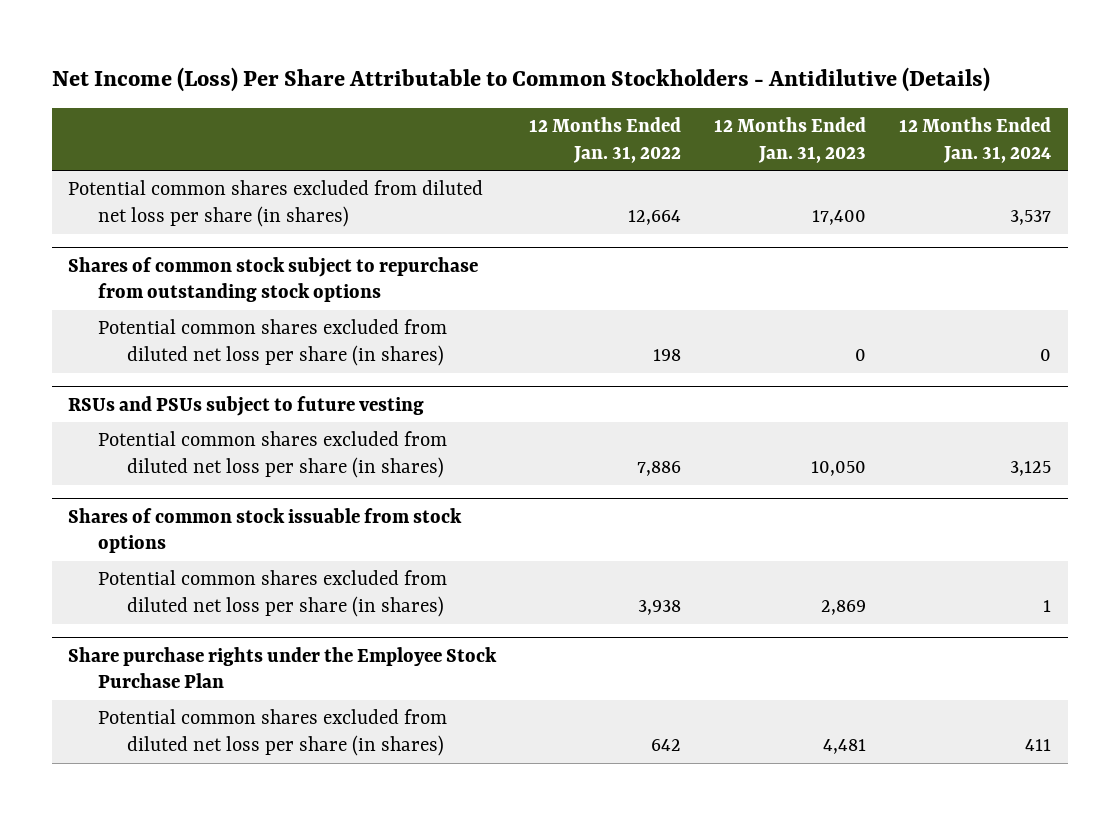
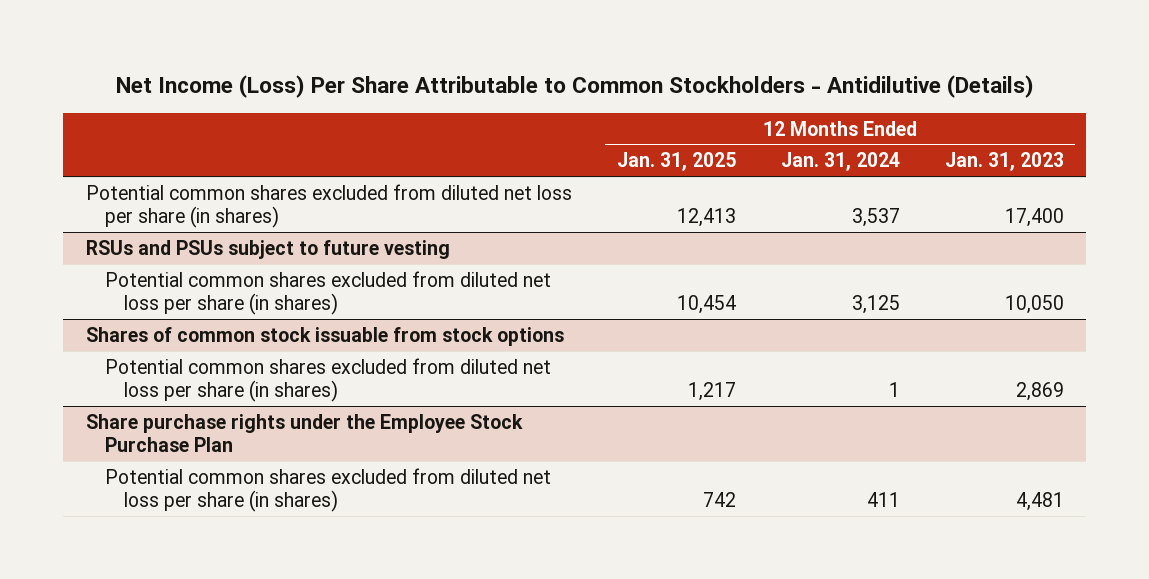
- | 12 Months Ended Jan. 31, 2022 | 12 Months Ended Jan. 31, 2023 | 12 Months Ended Jan. 31, 2024
+ | 12 Months Ended Jan. 31, 2025 | 12 Months Ended Jan. 31, 2024 | 12 Months Ended Jan. 31, 2023
- Shares of common stock subject to repurchase from outstanding stock options
- Potential common shares excluded from diluted net loss per share (in shares) | 198 | 0 | 0

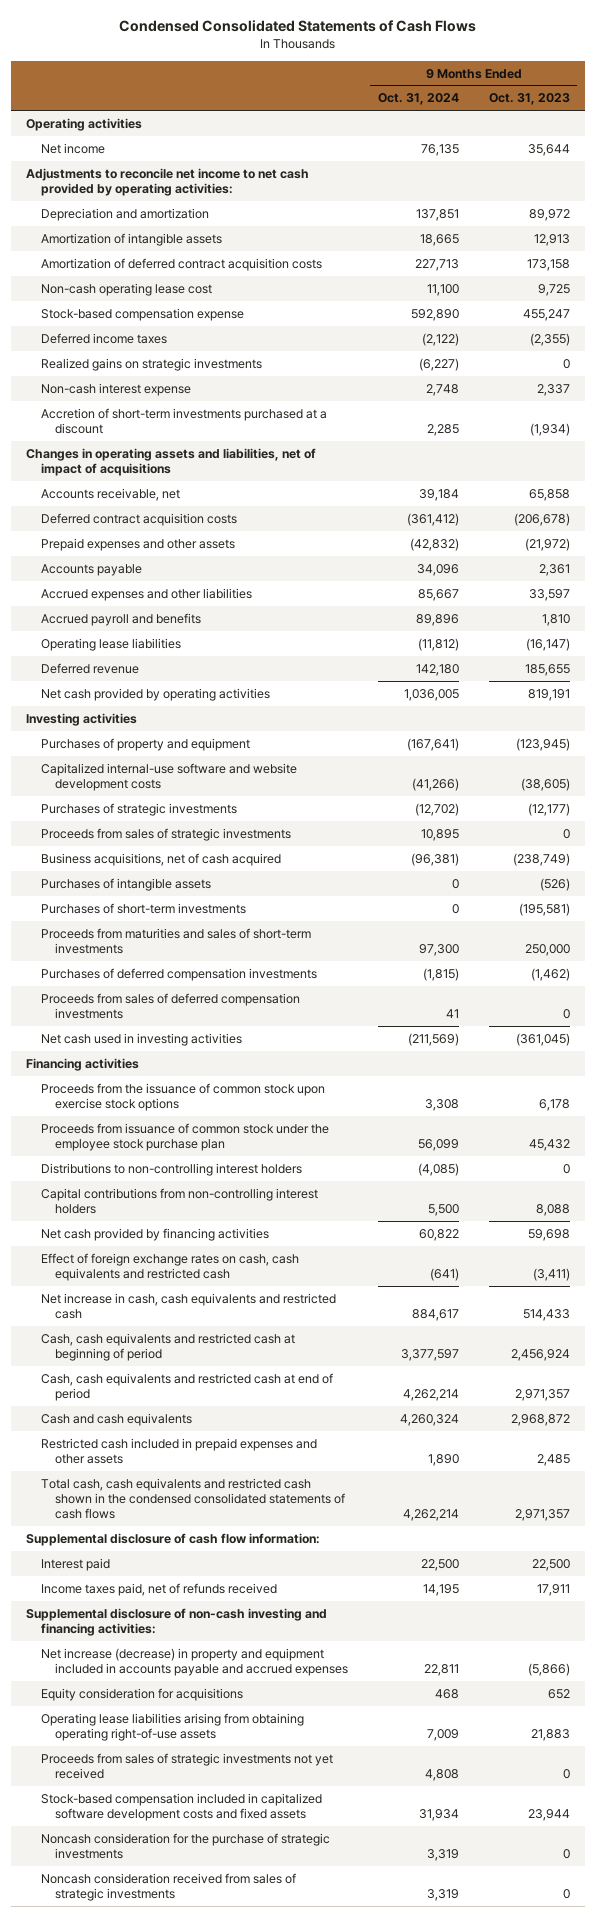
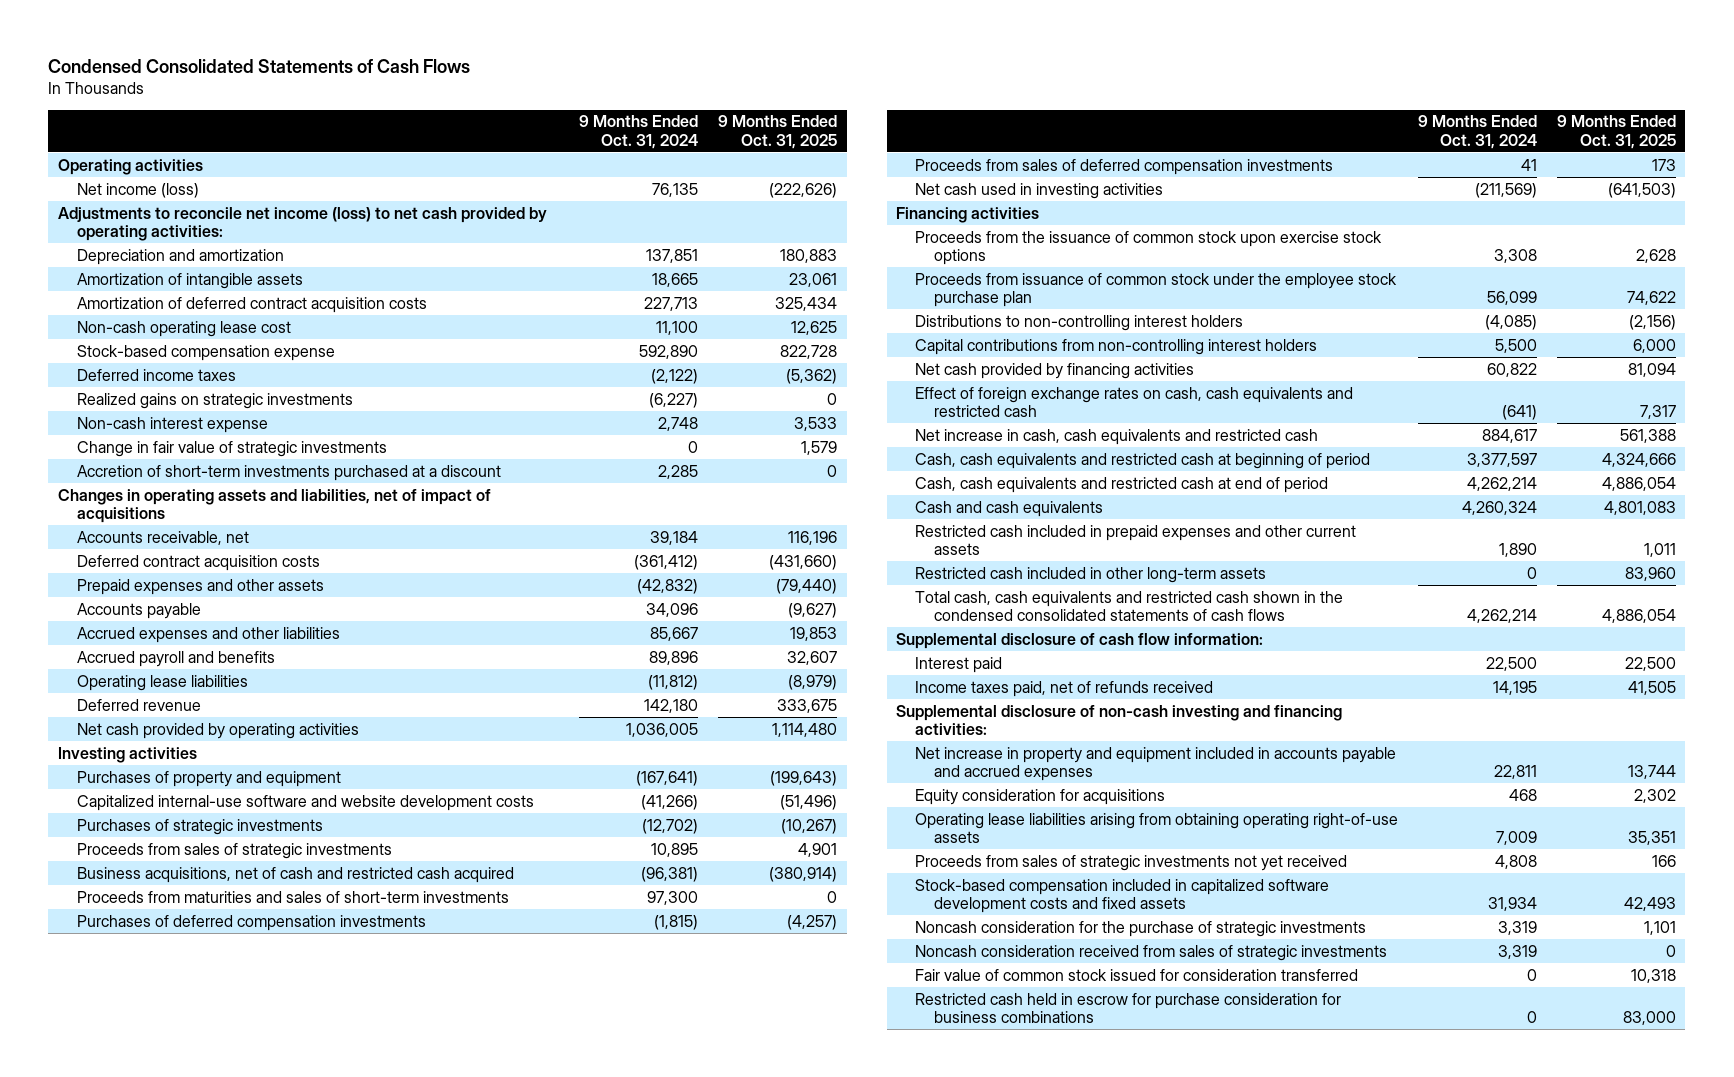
- | 9 Months Ended Oct. 31, 2024 | 9 Months Ended Oct. 31, 2023
+ | 9 Months Ended Oct. 31, 2024 | 9 Months Ended Oct. 31, 2025
- Net income | 76,135 | 35,644
- Adjustments to reconcile net income to net cash provided by operating activities:
+ Net income (loss) | 76,135 | (222,626)
+ Adjustments to reconcile net income (loss) to net cash provided by operating activities:
+ Change in fair value of strategic investments | 0 | 1,579
- Business acquisitions, net of cash acquired | (96,381) | (238,749)
- Purchases of intangible assets | 0 | (526)
- Purchases of short-term investments | 0 | (195,581)
+ Business acquisitions, net of cash and restricted cash acquired | (96,381) | (380,914)
- Restricted cash included in prepaid expenses and other assets | 1,890 | 2,485
+ Restricted cash included in prepaid expenses and other current assets | 1,890 | 1,011
+ Restricted cash included in other long-term assets | 0 | 83,960
- Net increase (decrease) in property and equipment included in accounts payable and accrued expenses | 22,811 | (5,866)
+ Net increase in property and equipment included in accounts payable and accrued expenses | 22,811 | 13,744
+ Fair value of common stock issued for consideration transferred | 0 | 10,318
+ Restricted cash held in escrow for purchase consideration for business combinations | 0 | 83,000

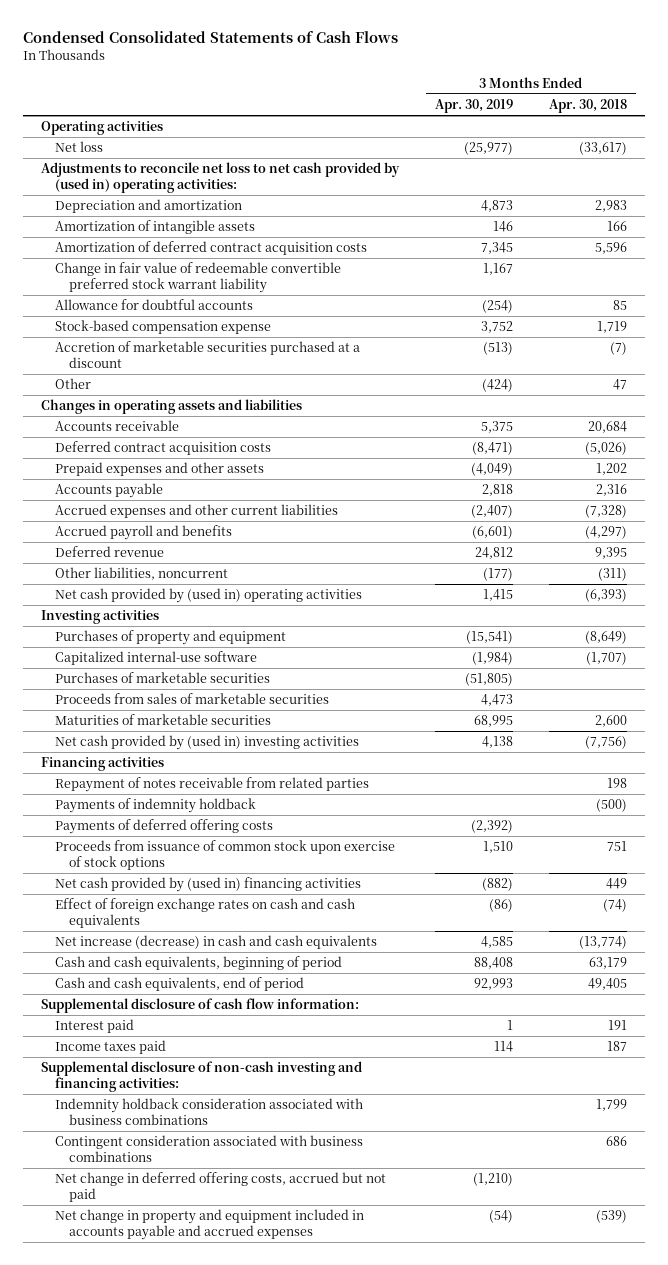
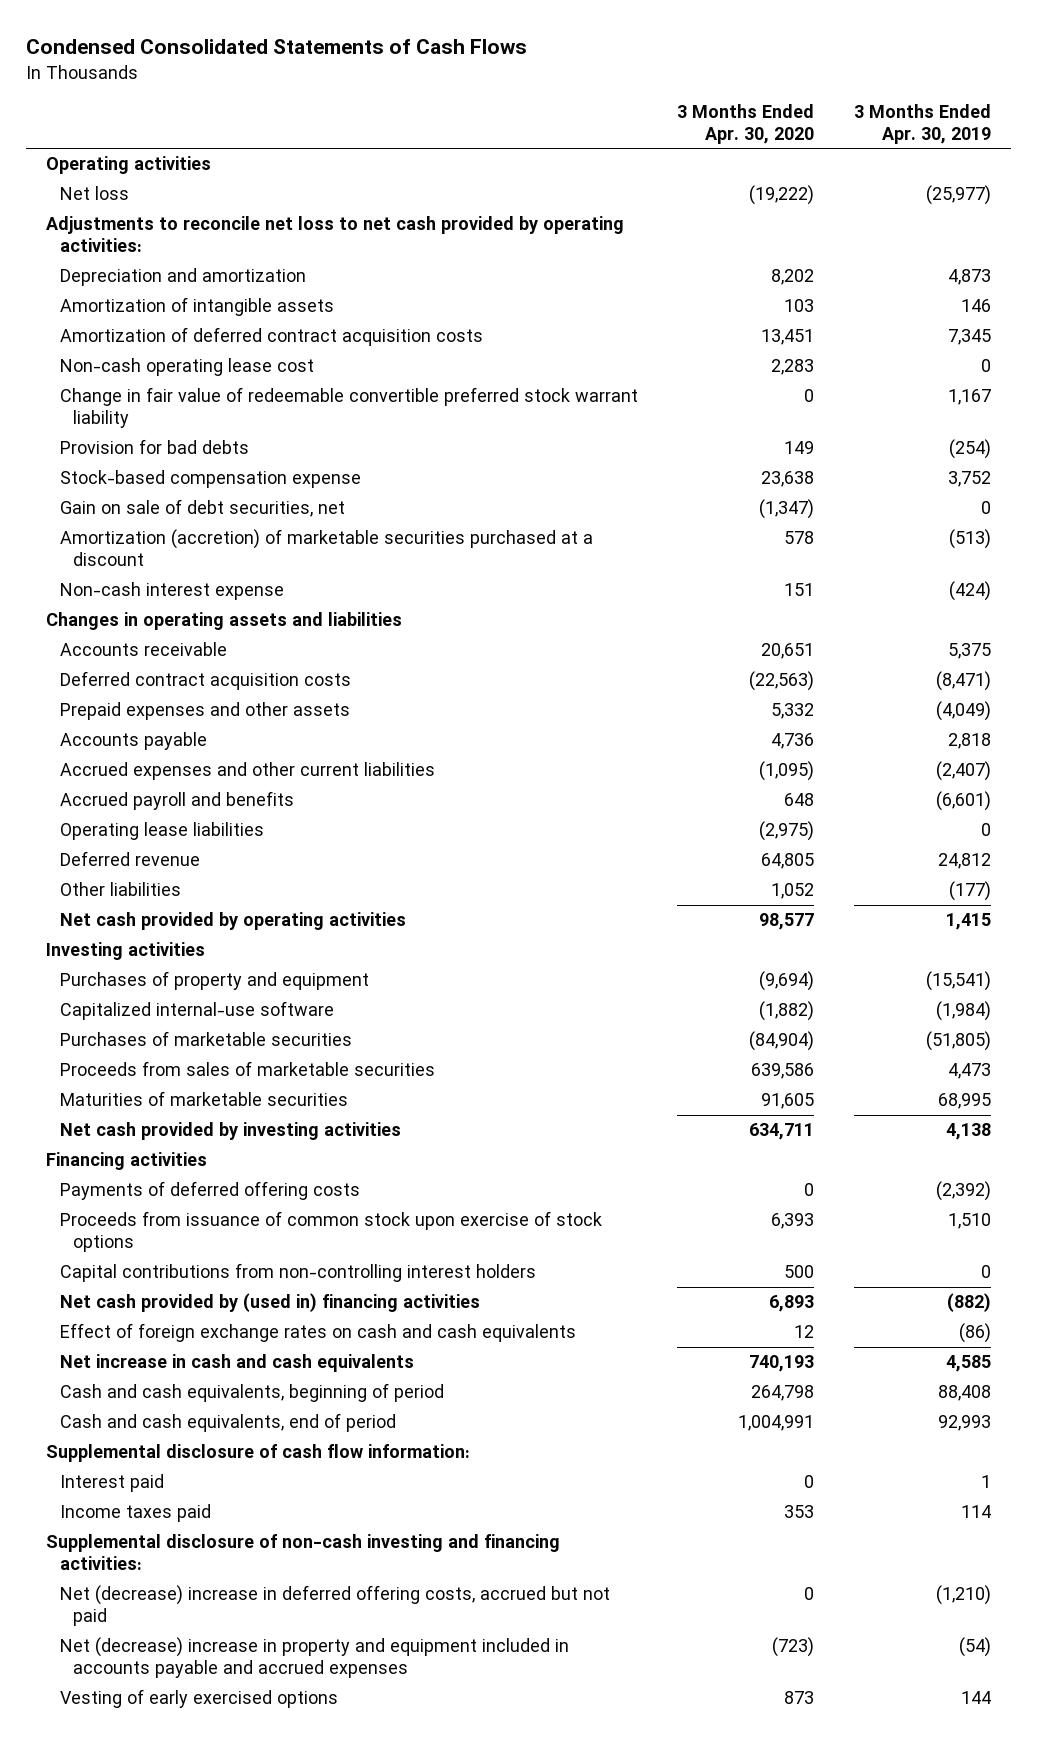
- | 3 Months Ended Apr. 30, 2019 | 3 Months Ended Apr. 30, 2018
+ | 3 Months Ended Apr. 30, 2020 | 3 Months Ended Apr. 30, 2019
- Adjustments to reconcile net loss to net cash provided by (used in) operating activities:
+ Adjustments to reconcile net loss to net cash provided by operating activities:
+ Non-cash operating lease cost | 2,283 | 0
- Allowance for doubtful accounts | (254) | 85
+ Provision for bad debts | 149 | (254)
- Accretion of marketable securities purchased at a discount | (513) | (7)
- Other | (424) | 47
+ Gain on sale of debt securities, net | (1,347) | 0
+ Amortization (accretion) of marketable securities purchased at a discount | 578 | (513)
+ Non-cash interest expense | 151 | (424)
+ Operating lease liabilities | (2,975) | 0
- Other liabilities, noncurrent | (177) | (311)
- Net cash provided by (used in) operating activities | 1,415 | (6,393)
+ Other liabilities | 1,052 | (177)
+ Net cash provided by operating activities | 98,577 | 1,415
- Net cash provided by (used in) investing activities | 4,138 | (7,756)
+ Net cash provided by investing activities | 634,711 | 4,138
- Repayment of notes receivable from related parties | | 198
- Payments of indemnity holdback | | (500)
+ Capital contributions from non-controlling interest holders | 500 | 0
- Net increase (decrease) in cash and cash equivalents | 4,585 | (13,774)
+ Net increase in cash and cash equivalents | 740,193 | 4,585
- Indemnity holdback consideration associated with business combinations | | 1,799
- Contingent consideration associated with business combinations | | 686
- Net change in deferred offering costs, accrued but not paid | (1,210) |
- Net change in property and equipment included in accounts payable and accrued expenses | (54) | (539)
+ Net (decrease) increase in deferred offering costs, accrued but not paid | 0 | (1,210)
+ Net (decrease) increase in property and equipment included in accounts payable and accrued expenses | (723) | (54)
+ Vesting of early exercised options | 873 | 144

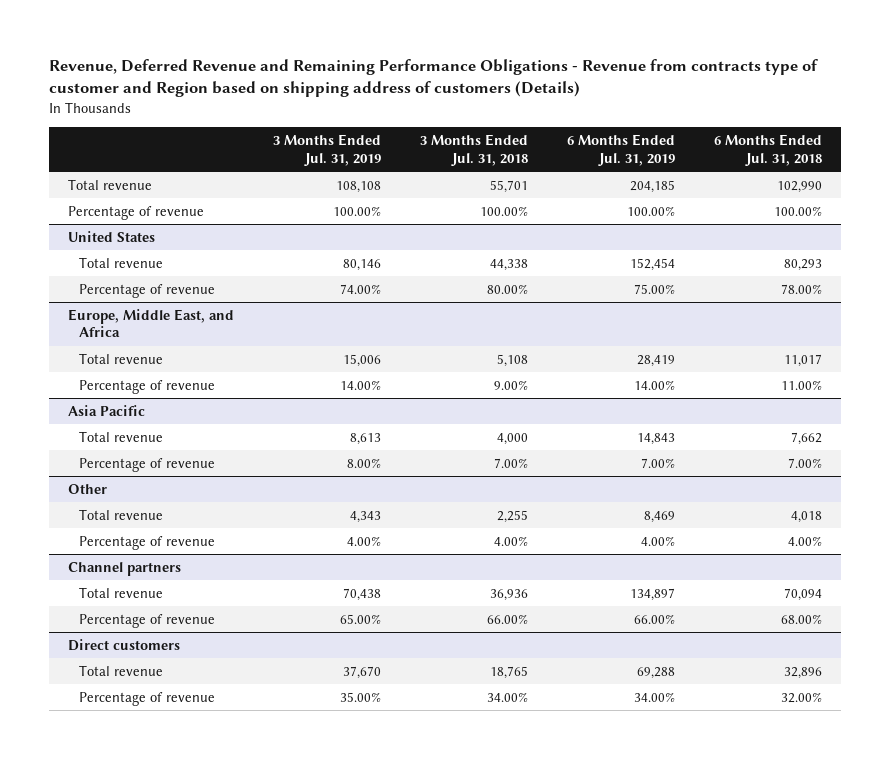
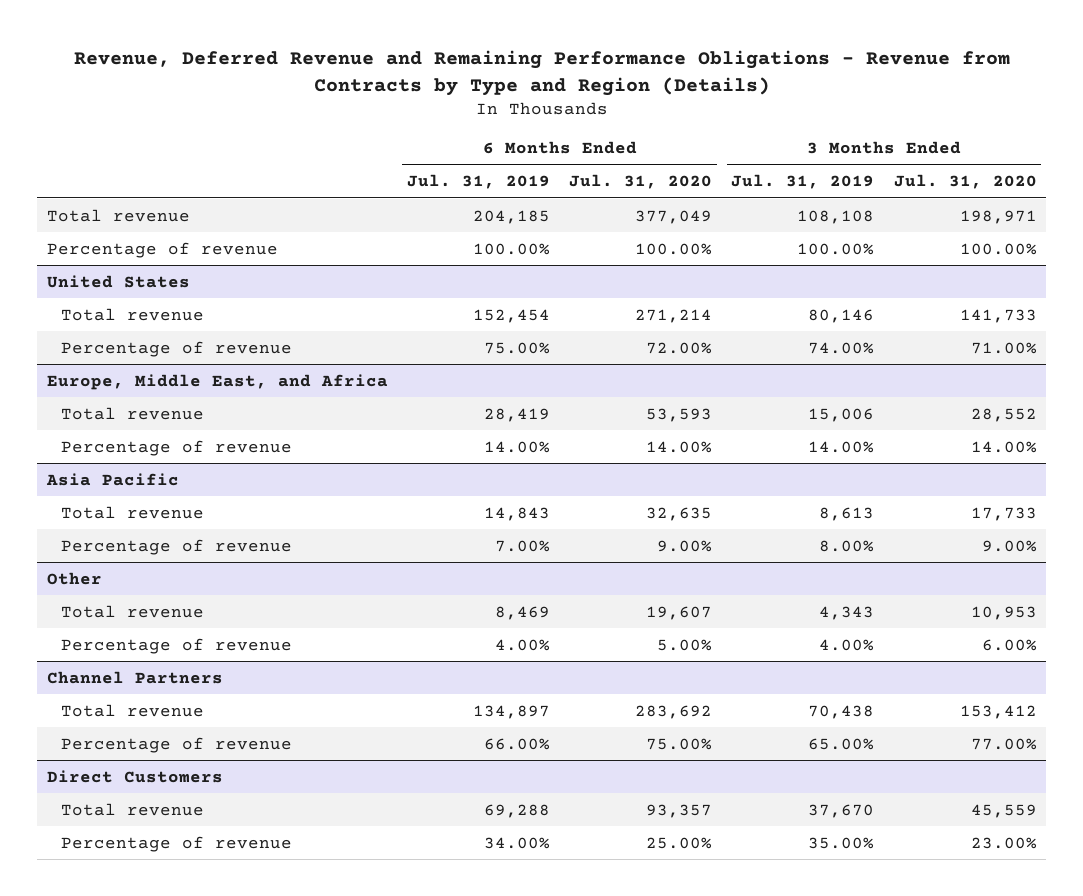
- Revenue, Deferred Revenue and Remaining Performance Obligations - Revenue from contracts type of customer and Region based on shipping address of customers (Details)
+ Revenue, Deferred Revenue and Remaining Performance Obligations - Revenue from Contracts by Type and Region (Details)
- | 3 Months Ended Jul. 31, 2019 | 3 Months Ended Jul. 31, 2018 | 6 Months Ended Jul. 31, 2019 | 6 Months Ended Jul. 31, 2018
+ | 6 Months Ended Jul. 31, 2019 | 6 Months Ended Jul. 31, 2020 | 3 Months Ended Jul. 31, 2019 | 3 Months Ended Jul. 31, 2020
- Channel partners
+ Channel Partners
- Direct customers
+ Direct Customers

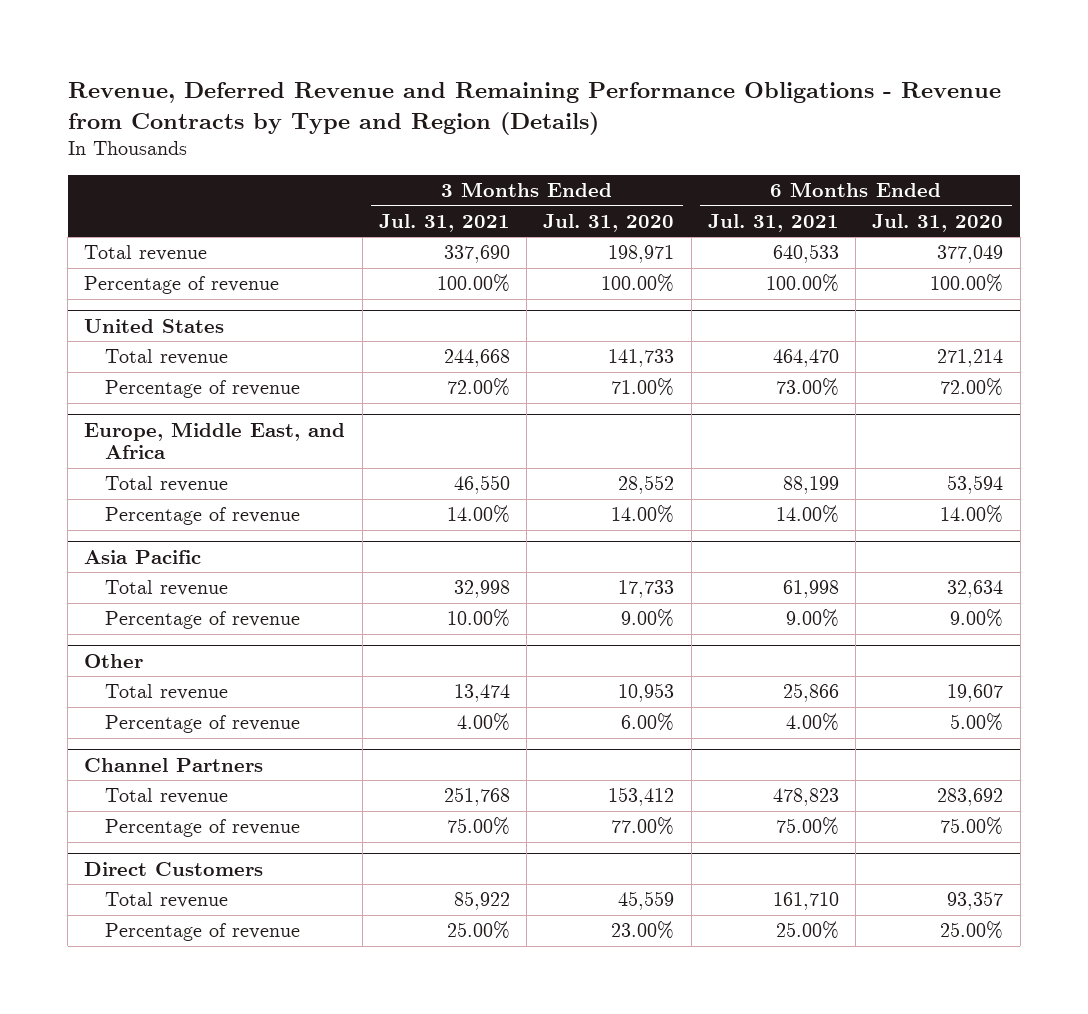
- | 6 Months Ended Jul. 31, 2019 | 6 Months Ended Jul. 31, 2020 | 3 Months Ended Jul. 31, 2019 | 3 Months Ended Jul. 31, 2020
+ | 3 Months Ended Jul. 31, 2021 | 3 Months Ended Jul. 31, 2020 | 6 Months Ended Jul. 31, 2021 | 6 Months Ended Jul. 31, 2020
@ Europe, Middle East, and Africa
- Total revenue | 28,419 | 53,593 | 15,006 | 28,552
+ Total revenue | 46,550 | 28,552 | 88,199 | 53,594
@ Asia Pacific
- Total revenue | 14,843 | 32,635 | 8,613 | 17,733
+ Total revenue | 32,998 | 17,733 | 61,998 | 32,634

